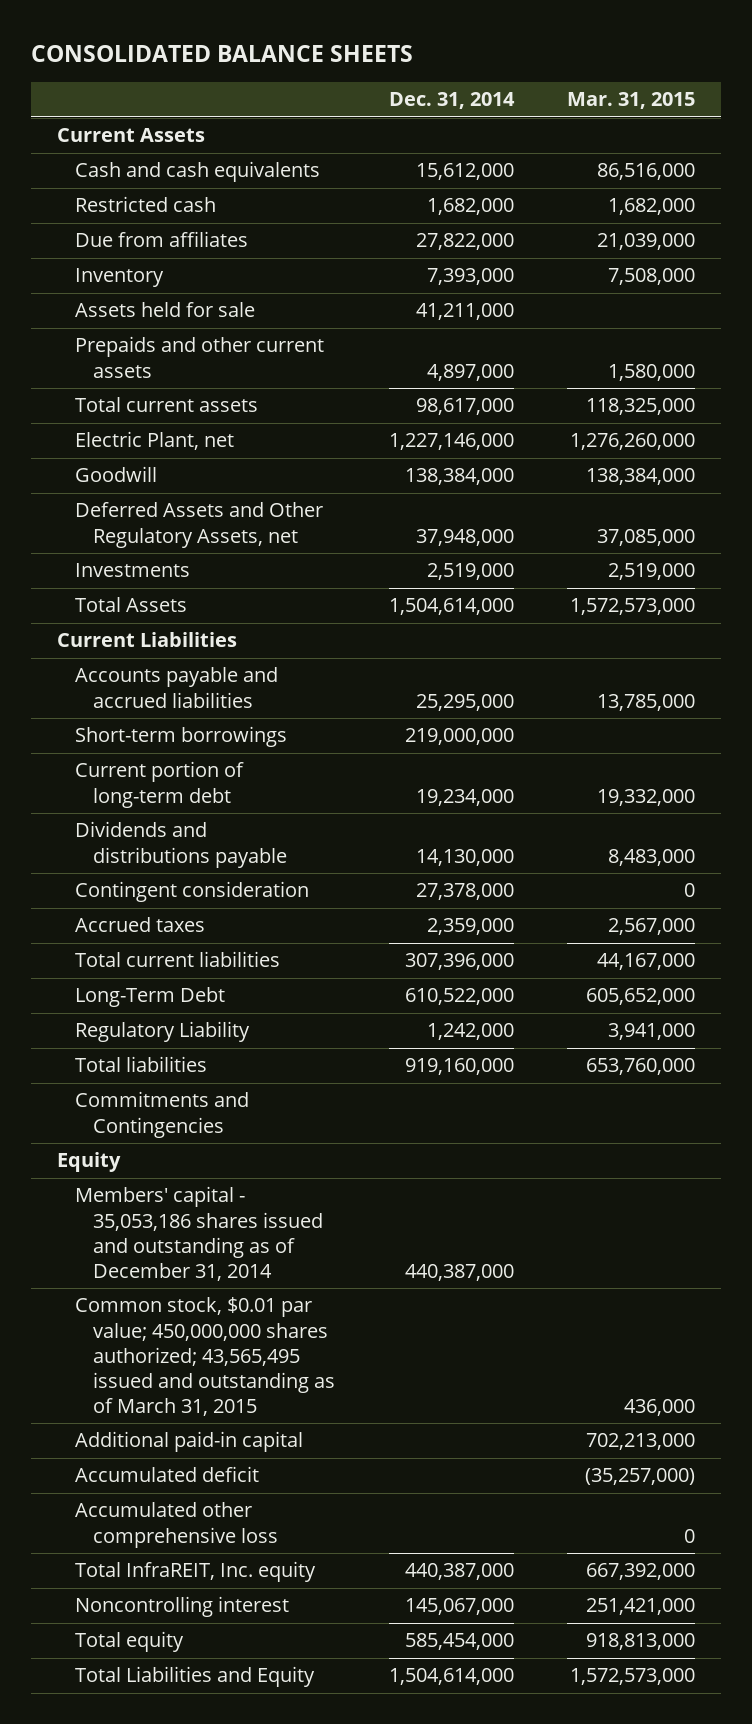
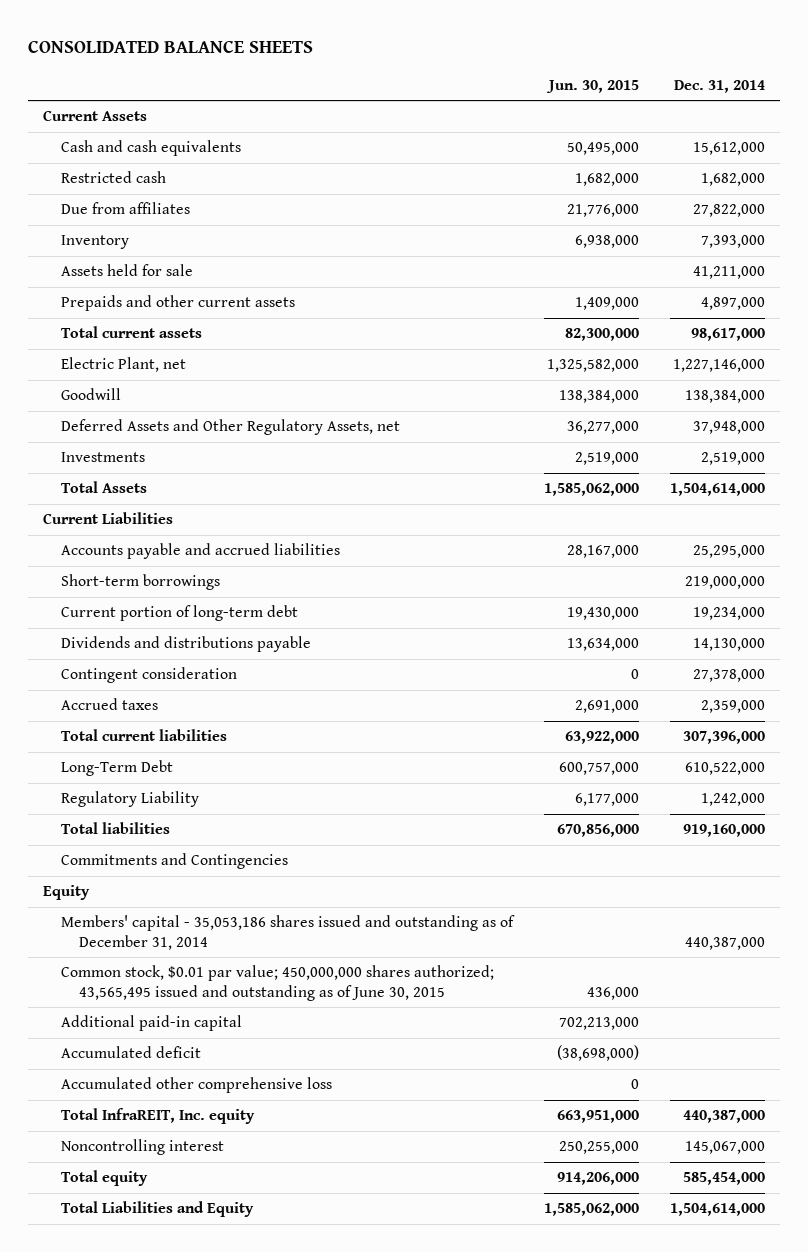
- | Dec. 31, 2014 | Mar. 31, 2015
+ | Jun. 30, 2015 | Dec. 31, 2014
- Common stock, $0.01 par value; 450,000,000 shares authorized; 43,565,495 issued and outstanding as of March 31, 2015 | | 436,000
+ Common stock, $0.01 par value; 450,000,000 shares authorized; 43,565,495 issued and outstanding as of June 30, 2015 | 436,000 |

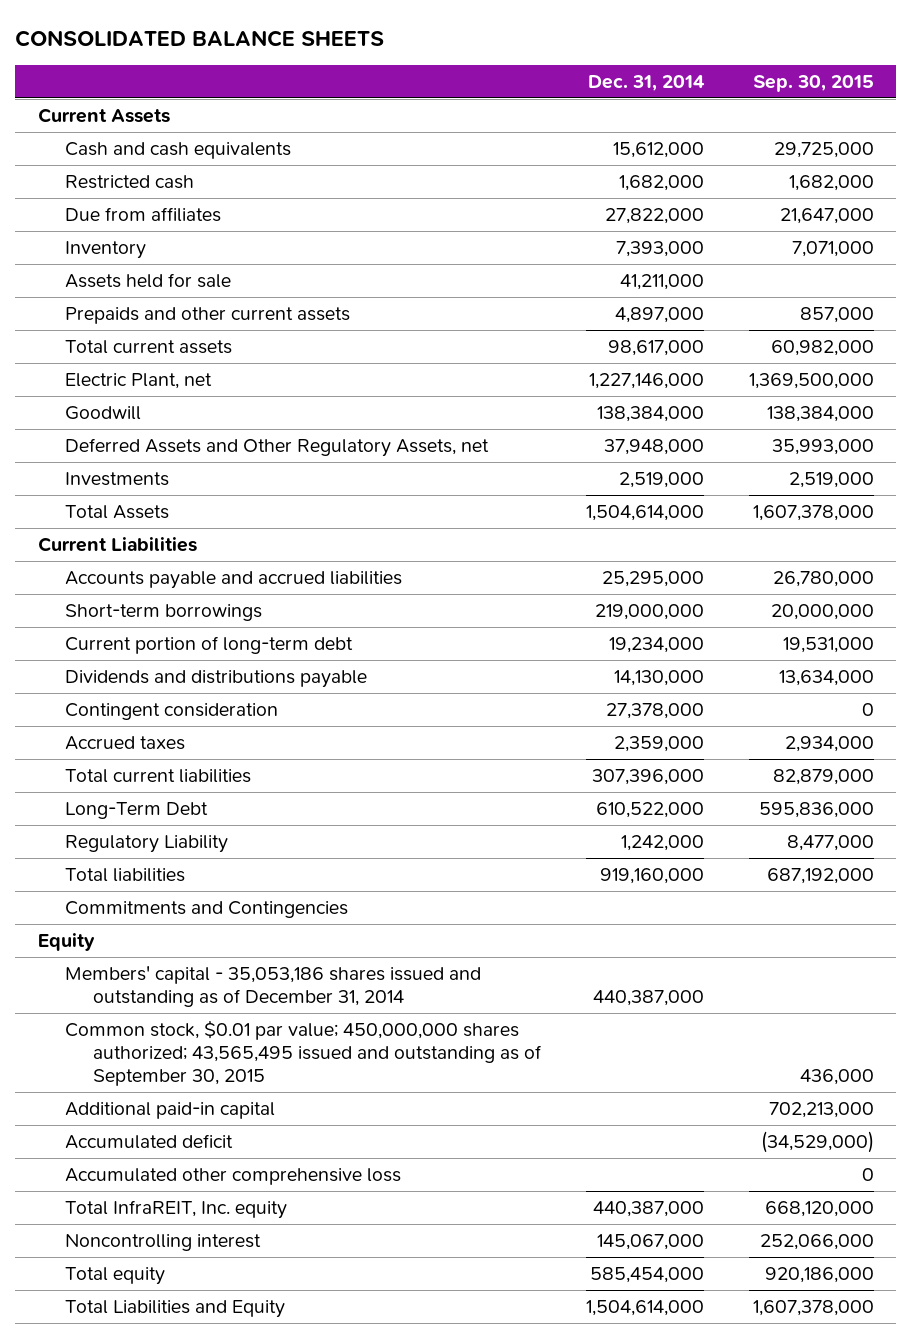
- | Jun. 30, 2015 | Dec. 31, 2014
+ | Dec. 31, 2014 | Sep. 30, 2015
- Common stock, $0.01 par value; 450,000,000 shares authorized; 43,565,495 issued and outstanding as of June 30, 2015 | 436,000 |
+ Common stock, $0.01 par value; 450,000,000 shares authorized; 43,565,495 issued and outstanding as of September 30, 2015 | | 436,000

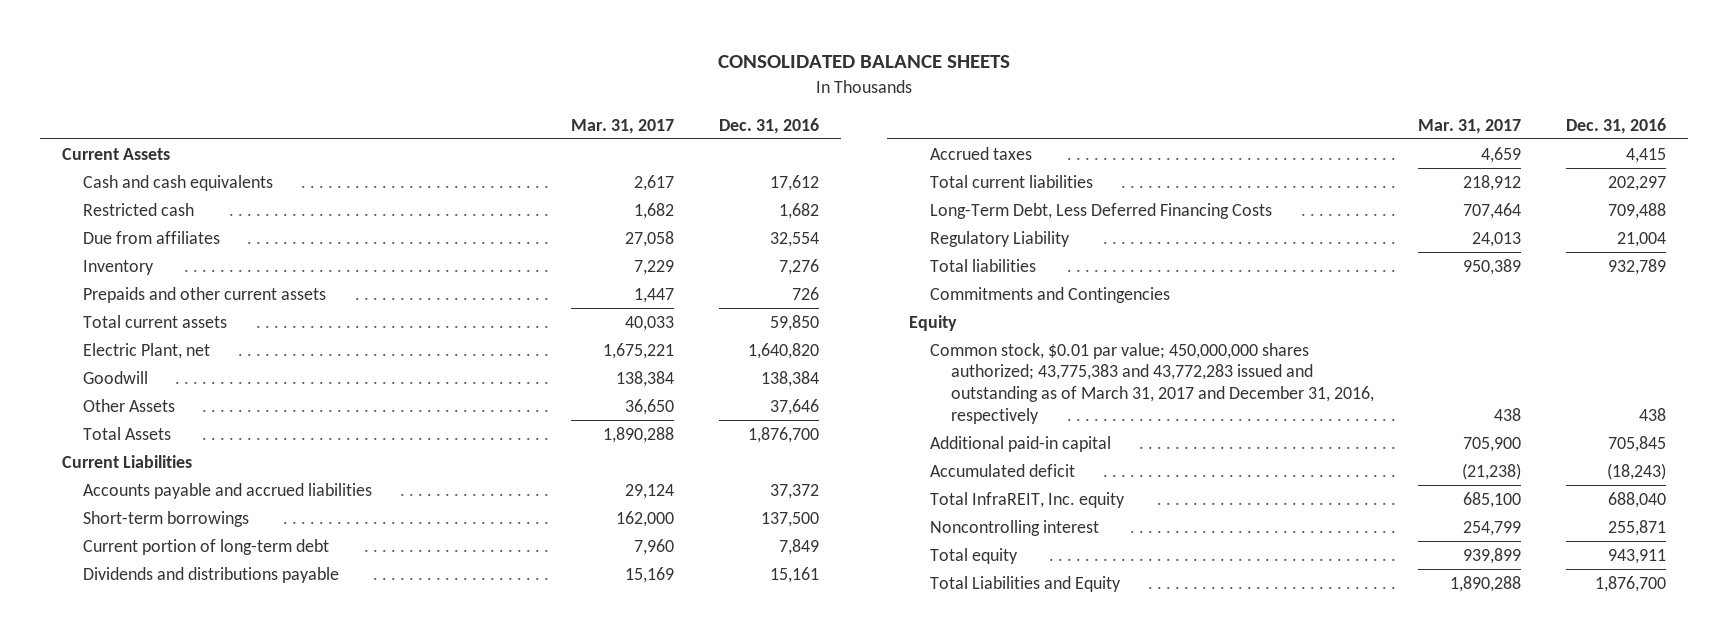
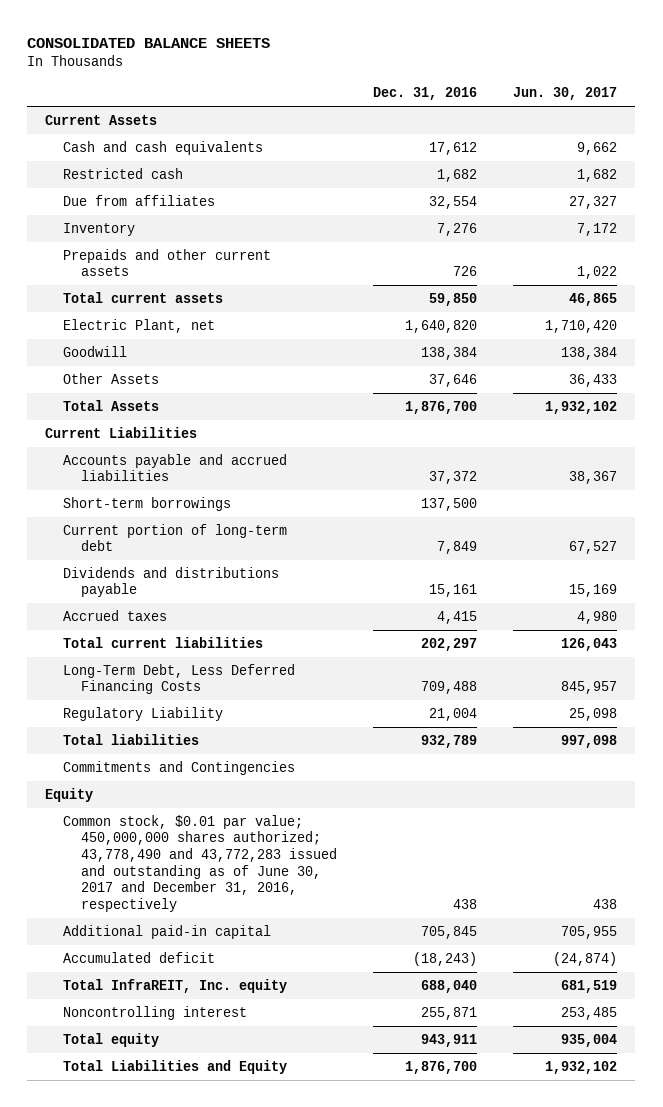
- | Mar. 31, 2017 | Dec. 31, 2016
+ | Dec. 31, 2016 | Jun. 30, 2017
- Common stock, $0.01 par value; 450,000,000 shares authorized; 43,775,383 and 43,772,283 issued and outstanding as of March 31, 2017 and December 31, 2016, respectively | 438 | 438
+ Common stock, $0.01 par value; 450,000,000 shares authorized; 43,778,490 and 43,772,283 issued and outstanding as of June 30, 2017 and December 31, 2016, respectively | 438 | 438

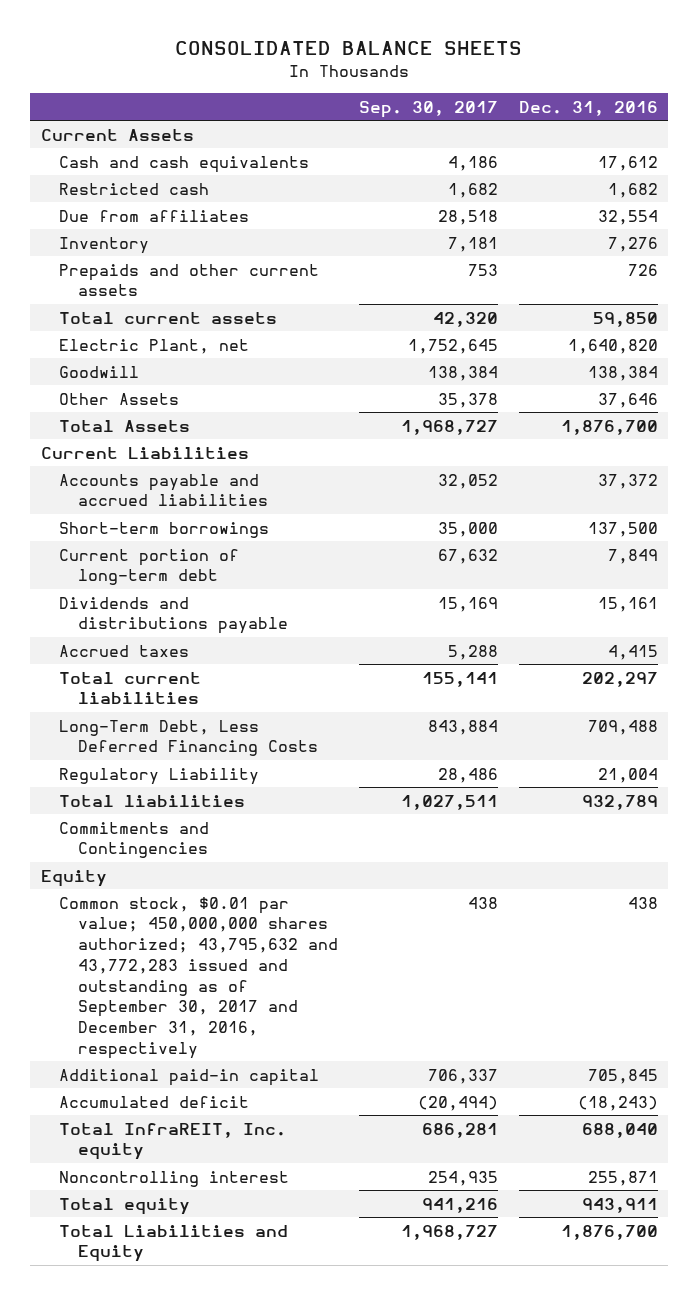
- | Dec. 31, 2016 | Jun. 30, 2017
+ | Sep. 30, 2017 | Dec. 31, 2016
- Common stock, $0.01 par value; 450,000,000 shares authorized; 43,778,490 and 43,772,283 issued and outstanding as of June 30, 2017 and December 31, 2016, respectively | 438 | 438
+ Common stock, $0.01 par value; 450,000,000 shares authorized; 43,795,632 and 43,772,283 issued and outstanding as of September 30, 2017 and December 31, 2016, respectively | 438 | 438

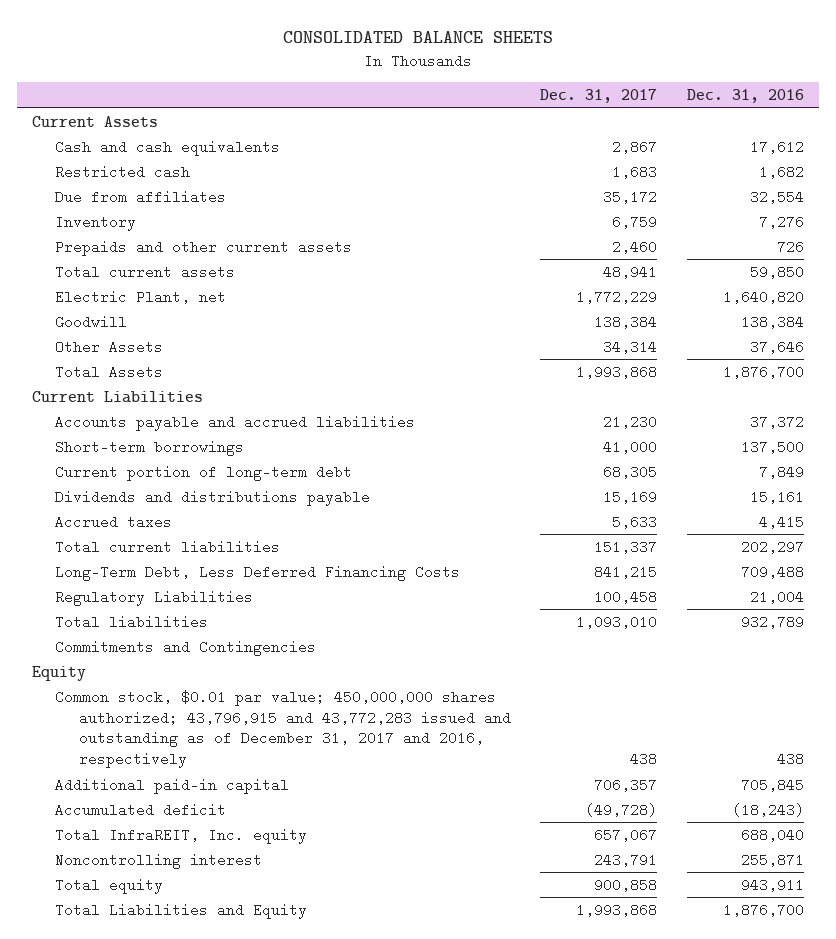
- | Sep. 30, 2017 | Dec. 31, 2016
+ | Dec. 31, 2017 | Dec. 31, 2016
- Regulatory Liability | 28,486 | 21,004
+ Regulatory Liabilities | 100,458 | 21,004
- Common stock, $0.01 par value; 450,000,000 shares authorized; 43,795,632 and 43,772,283 issued and outstanding as of September 30, 2017 and December 31, 2016, respectively | 438 | 438
+ Common stock, $0.01 par value; 450,000,000 shares authorized; 43,796,915 and 43,772,283 issued and outstanding as of December 31, 2017 and 2016, respectively | 438 | 438

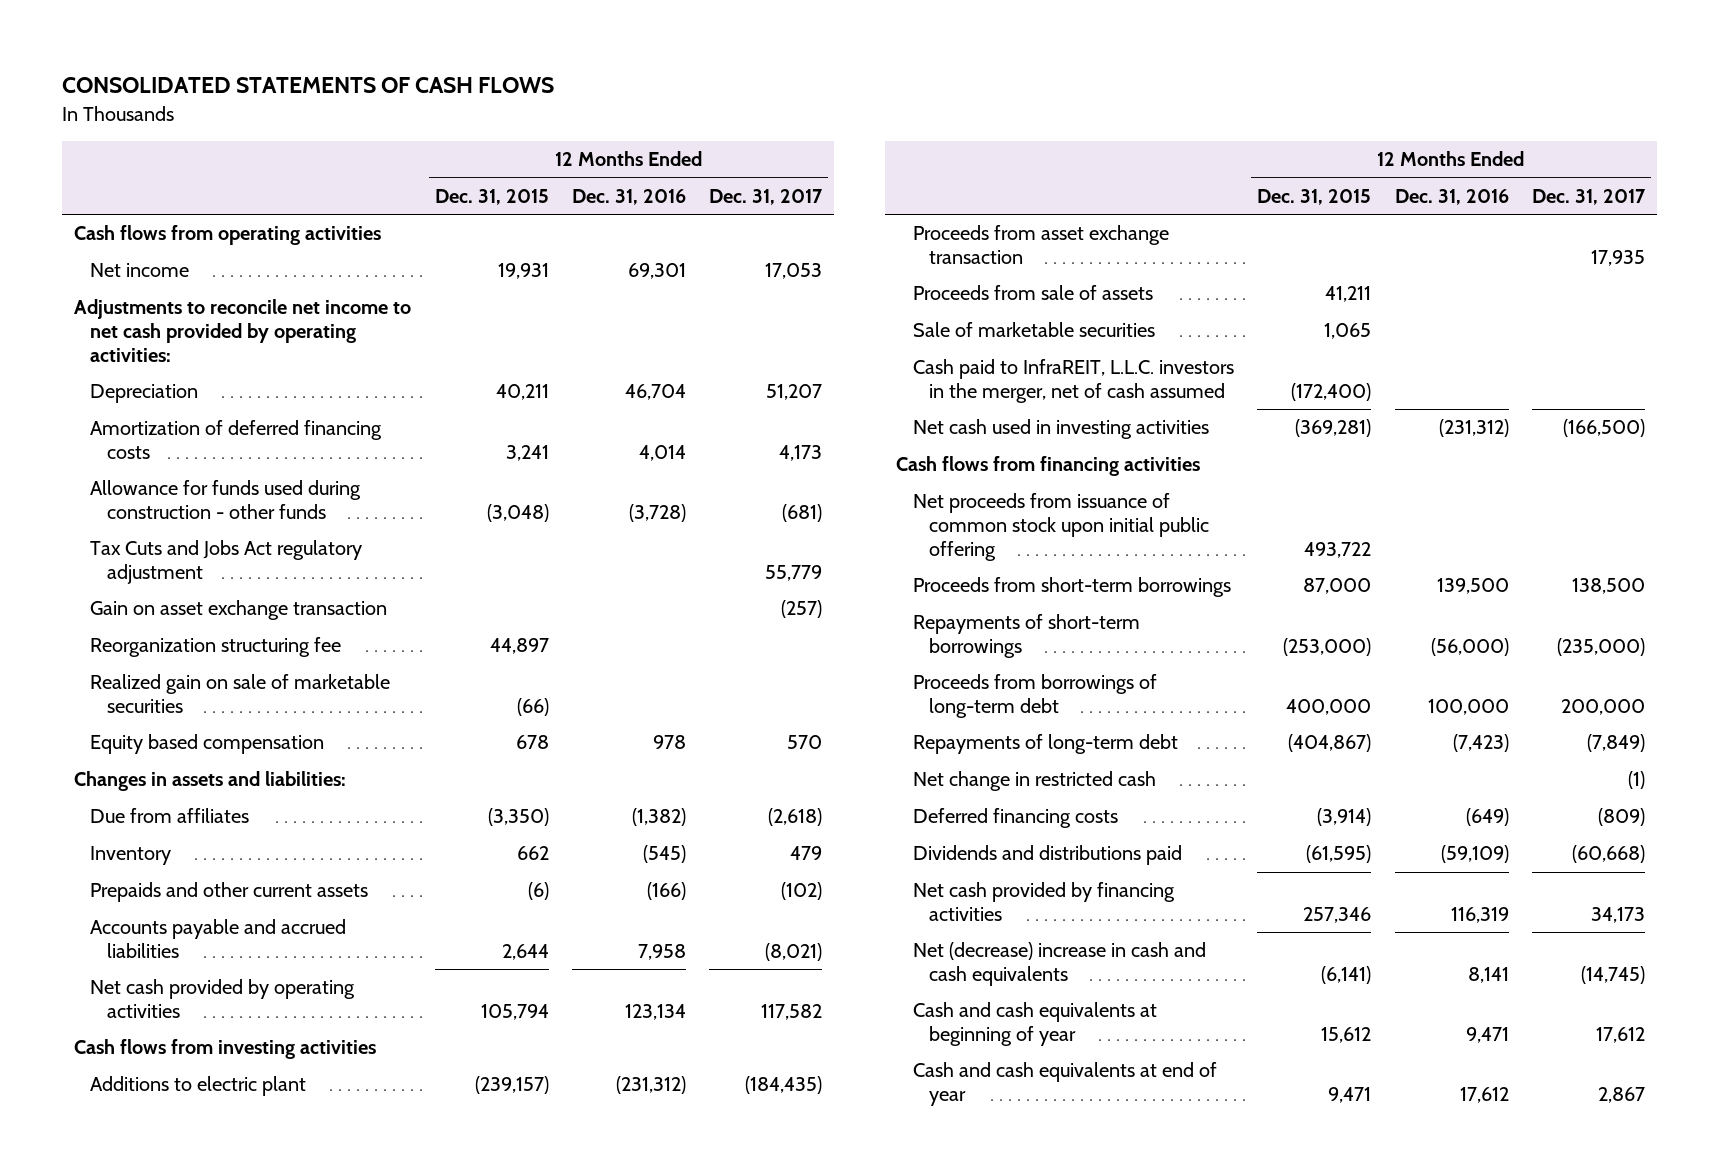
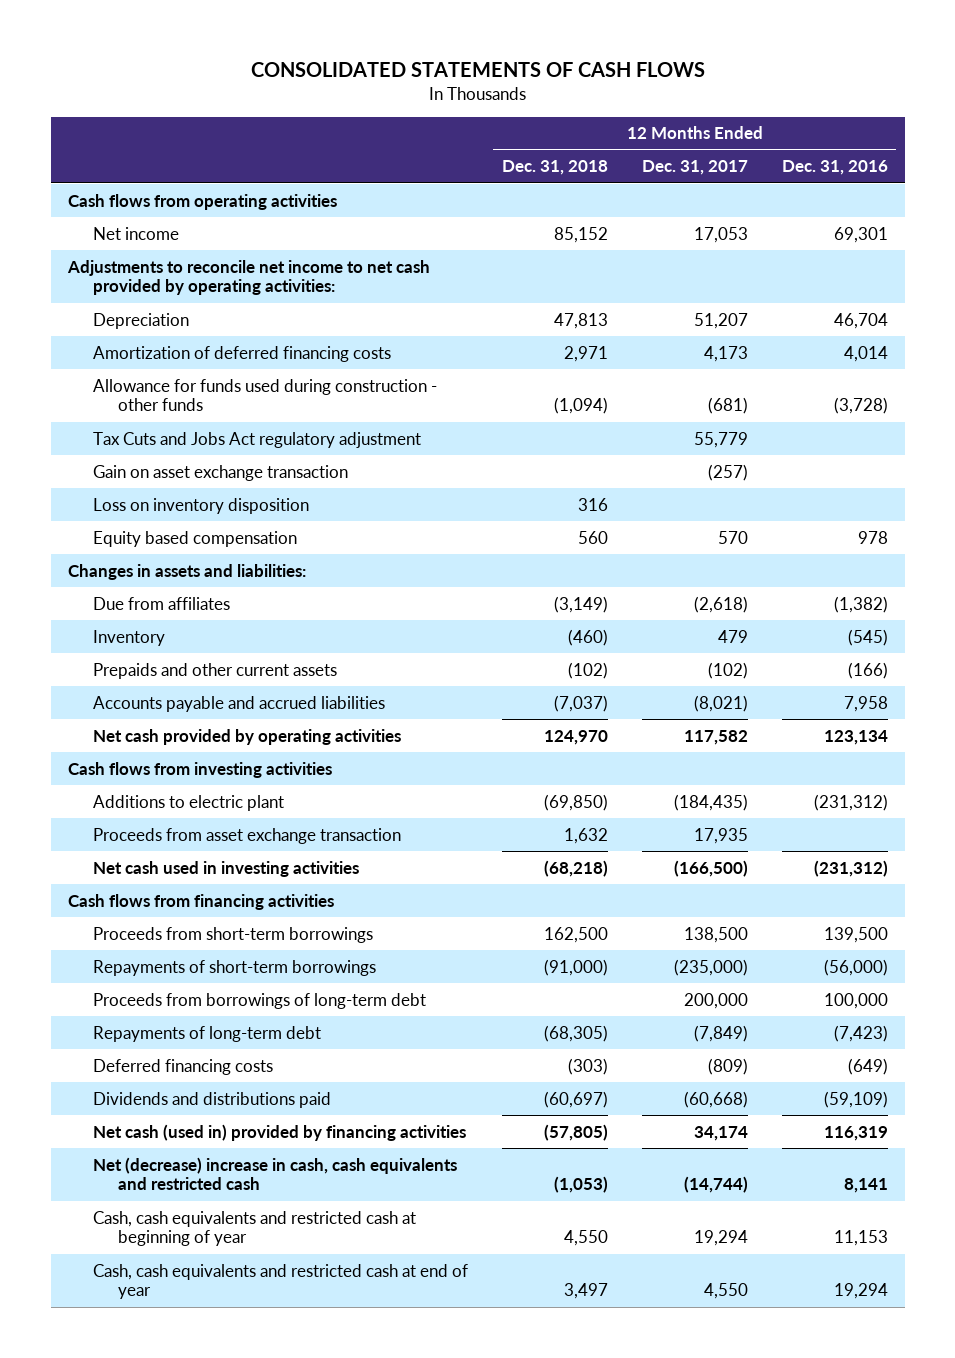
- | 12 Months Ended Dec. 31, 2015 | 12 Months Ended Dec. 31, 2016 | 12 Months Ended Dec. 31, 2017
+ | 12 Months Ended Dec. 31, 2018 | 12 Months Ended Dec. 31, 2017 | 12 Months Ended Dec. 31, 2016
- Reorganization structuring fee | 44,897 | |
- Realized gain on sale of marketable securities | (66) | |
+ Loss on inventory disposition | 316 | |
- Proceeds from sale of assets | 41,211 | |
- Sale of marketable securities | 1,065 | |
- Cash paid to InfraREIT, L.L.C. investors in the merger, net of cash assumed | (172,400) | |
- Net proceeds from issuance of common stock upon initial public offering | 493,722 | |
- Net change in restricted cash | | | (1)
- Net cash provided by financing activities | 257,346 | 116,319 | 34,173
- Net (decrease) increase in cash and cash equivalents | (6,141) | 8,141 | (14,745)
- Cash and cash equivalents at beginning of year | 15,612 | 9,471 | 17,612
- Cash and cash equivalents at end of year | 9,471 | 17,612 | 2,867
+ Net cash (used in) provided by financing activities | (57,805) | 34,174 | 116,319
+ Net (decrease) increase in cash, cash equivalents and restricted cash | (1,053) | (14,744) | 8,141
+ Cash, cash equivalents and restricted cash at beginning of year | 4,550 | 19,294 | 11,153
+ Cash, cash equivalents and restricted cash at end of year | 3,497 | 4,550 | 19,294

